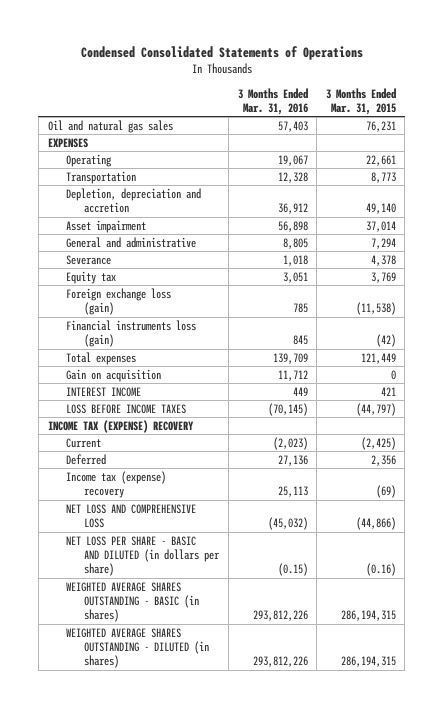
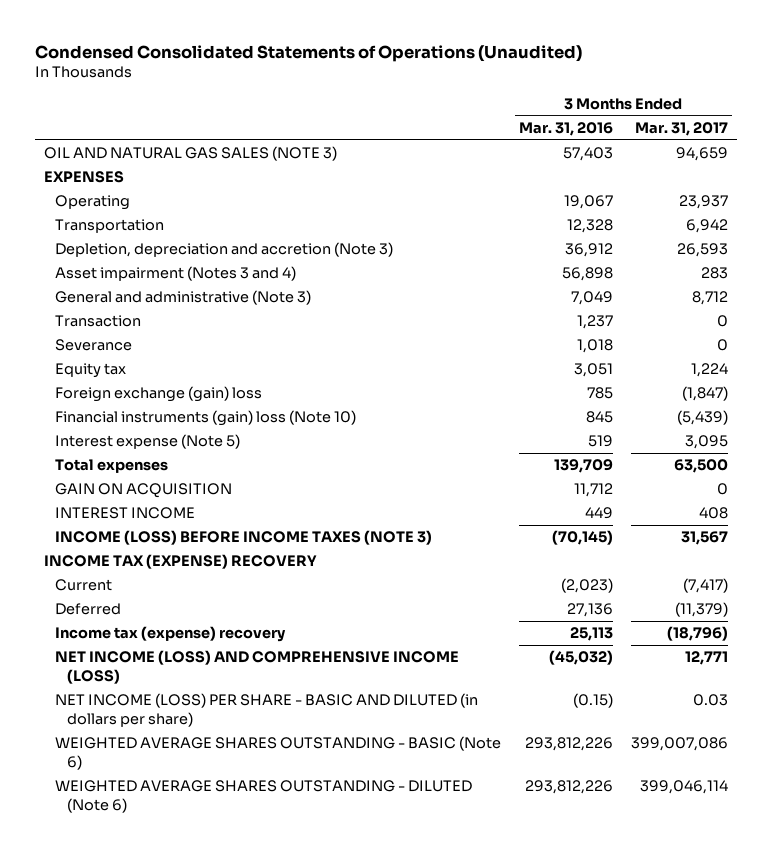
- Condensed Consolidated Statements of Operations
+ Condensed Consolidated Statements of Operations (Unaudited)
- | 3 Months Ended Mar. 31, 2016 | 3 Months Ended Mar. 31, 2015
+ | 3 Months Ended Mar. 31, 2016 | 3 Months Ended Mar. 31, 2017
- Oil and natural gas sales | 57,403 | 76,231
+ OIL AND NATURAL GAS SALES (NOTE 3) | 57,403 | 94,659
- Depletion, depreciation and accretion | 36,912 | 49,140
- Asset impairment | 56,898 | 37,014
- General and administrative | 8,805 | 7,294
+ Depletion, depreciation and accretion (Note 3) | 36,912 | 26,593
+ Asset impairment (Notes 3 and 4) | 56,898 | 283
+ General and administrative (Note 3) | 7,049 | 8,712
+ Transaction | 1,237 | 0
- Foreign exchange loss (gain) | 785 | (11,538)
- Financial instruments loss (gain) | 845 | (42)
+ Foreign exchange (gain) loss | 785 | (1,847)
+ Financial instruments (gain) loss (Note 10) | 845 | (5,439)
+ Interest expense (Note 5) | 519 | 3,095
- Gain on acquisition | 11,712 | 0
+ GAIN ON ACQUISITION | 11,712 | 0
- LOSS BEFORE INCOME TAXES | (70,145) | (44,797)
+ INCOME (LOSS) BEFORE INCOME TAXES (NOTE 3) | (70,145) | 31,567
- NET LOSS AND COMPREHENSIVE LOSS | (45,032) | (44,866)
- NET LOSS PER SHARE - BASIC AND DILUTED (in dollars per share) | (0.15) | (0.16)
- WEIGHTED AVERAGE SHARES OUTSTANDING - BASIC (in shares) | 293,812,226 | 286,194,315
- WEIGHTED AVERAGE SHARES OUTSTANDING - DILUTED (in shares) | 293,812,226 | 286,194,315
+ NET INCOME (LOSS) AND COMPREHENSIVE INCOME (LOSS) | (45,032) | 12,771
+ NET INCOME (LOSS) PER SHARE - BASIC AND DILUTED (in dollars per share) | (0.15) | 0.03
+ WEIGHTED AVERAGE SHARES OUTSTANDING - BASIC (Note 6) | 293,812,226 | 399,007,086
+ WEIGHTED AVERAGE SHARES OUTSTANDING - DILUTED (Note 6) | 293,812,226 | 399,046,114

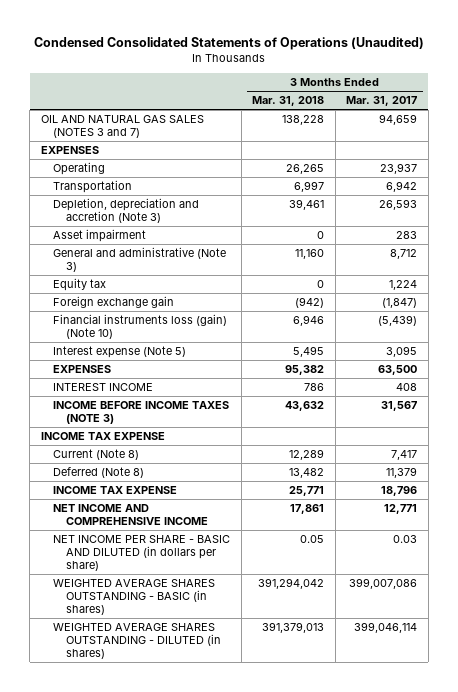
- | 3 Months Ended Mar. 31, 2016 | 3 Months Ended Mar. 31, 2017
+ | 3 Months Ended Mar. 31, 2018 | 3 Months Ended Mar. 31, 2017
- OIL AND NATURAL GAS SALES (NOTE 3) | 57,403 | 94,659
+ OIL AND NATURAL GAS SALES (NOTES 3 and 7) | 138,228 | 94,659
- Asset impairment (Notes 3 and 4) | 56,898 | 283
+ Asset impairment | 0 | 283
- Transaction | 1,237 | 0
- Severance | 1,018 | 0
- Foreign exchange (gain) loss | 785 | (1,847)
- Financial instruments (gain) loss (Note 10) | 845 | (5,439)
+ Foreign exchange gain | (942) | (1,847)
+ Financial instruments loss (gain) (Note 10) | 6,946 | (5,439)
- Total expenses | 139,709 | 63,500
- GAIN ON ACQUISITION | 11,712 | 0
+ EXPENSES | 95,382 | 63,500
- INCOME (LOSS) BEFORE INCOME TAXES (NOTE 3) | (70,145) | 31,567
- INCOME TAX (EXPENSE) RECOVERY
- Current | (2,023) | (7,417)
- Deferred | 27,136 | (11,379)
- Income tax (expense) recovery | 25,113 | (18,796)
- NET INCOME (LOSS) AND COMPREHENSIVE INCOME (LOSS) | (45,032) | 12,771
- NET INCOME (LOSS) PER SHARE - BASIC AND DILUTED (in dollars per share) | (0.15) | 0.03
- WEIGHTED AVERAGE SHARES OUTSTANDING - BASIC (Note 6) | 293,812,226 | 399,007,086
- WEIGHTED AVERAGE SHARES OUTSTANDING - DILUTED (Note 6) | 293,812,226 | 399,046,114
+ INCOME BEFORE INCOME TAXES (NOTE 3) | 43,632 | 31,567
+ INCOME TAX EXPENSE
+ Current (Note 8) | 12,289 | 7,417
+ Deferred (Note 8) | 13,482 | 11,379
+ INCOME TAX EXPENSE | 25,771 | 18,796
+ NET INCOME AND COMPREHENSIVE INCOME | 17,861 | 12,771
+ NET INCOME PER SHARE - BASIC AND DILUTED (in dollars per share) | 0.05 | 0.03
+ WEIGHTED AVERAGE SHARES OUTSTANDING - BASIC (in shares) | 391,294,042 | 399,007,086
+ WEIGHTED AVERAGE SHARES OUTSTANDING - DILUTED (in shares) | 391,379,013 | 399,046,114

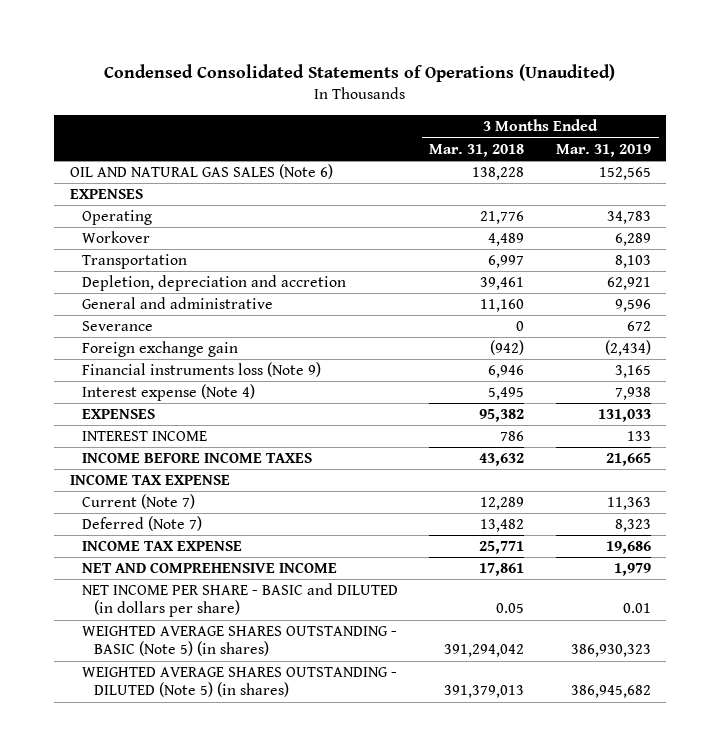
- | 3 Months Ended Mar. 31, 2018 | 3 Months Ended Mar. 31, 2017
+ | 3 Months Ended Mar. 31, 2018 | 3 Months Ended Mar. 31, 2019
- OIL AND NATURAL GAS SALES (NOTES 3 and 7) | 138,228 | 94,659
+ OIL AND NATURAL GAS SALES (Note 6) | 138,228 | 152,565
- Operating | 26,265 | 23,937
+ Operating | 21,776 | 34,783
+ Workover | 4,489 | 6,289
- Depletion, depreciation and accretion (Note 3) | 39,461 | 26,593
- Asset impairment | 0 | 283
- General and administrative (Note 3) | 11,160 | 8,712
- Equity tax | 0 | 1,224
+ Depletion, depreciation and accretion | 39,461 | 62,921
+ General and administrative | 11,160 | 9,596
+ Severance | 0 | 672
- Financial instruments loss (gain) (Note 10) | 6,946 | (5,439)
- Interest expense (Note 5) | 5,495 | 3,095
+ Financial instruments loss (Note 9) | 6,946 | 3,165
+ Interest expense (Note 4) | 5,495 | 7,938
- INCOME BEFORE INCOME TAXES (NOTE 3) | 43,632 | 31,567
+ INCOME BEFORE INCOME TAXES | 43,632 | 21,665
- Current (Note 8) | 12,289 | 7,417
- Deferred (Note 8) | 13,482 | 11,379
+ Current (Note 7) | 12,289 | 11,363
+ Deferred (Note 7) | 13,482 | 8,323
- NET INCOME AND COMPREHENSIVE INCOME | 17,861 | 12,771
- NET INCOME PER SHARE - BASIC AND DILUTED (in dollars per share) | 0.05 | 0.03
- WEIGHTED AVERAGE SHARES OUTSTANDING - BASIC (in shares) | 391,294,042 | 399,007,086
- WEIGHTED AVERAGE SHARES OUTSTANDING - DILUTED (in shares) | 391,379,013 | 399,046,114
+ NET AND COMPREHENSIVE INCOME | 17,861 | 1,979
+ NET INCOME PER SHARE - BASIC and DILUTED (in dollars per share) | 0.05 | 0.01
+ WEIGHTED AVERAGE SHARES OUTSTANDING - BASIC (Note 5) (in shares) | 391,294,042 | 386,930,323
+ WEIGHTED AVERAGE SHARES OUTSTANDING - DILUTED (Note 5) (in shares) | 391,379,013 | 386,945,682

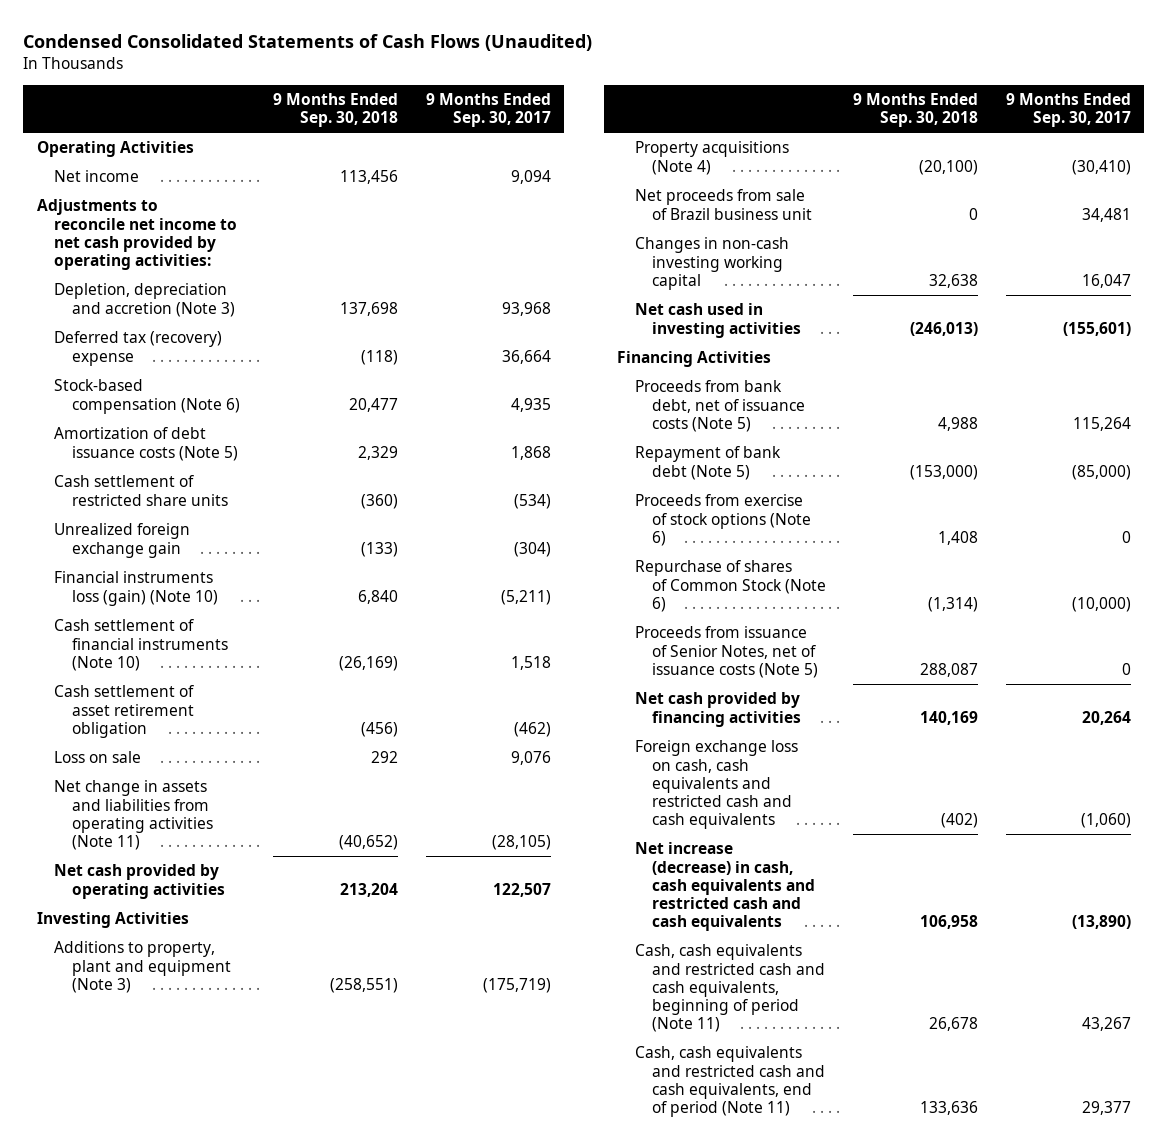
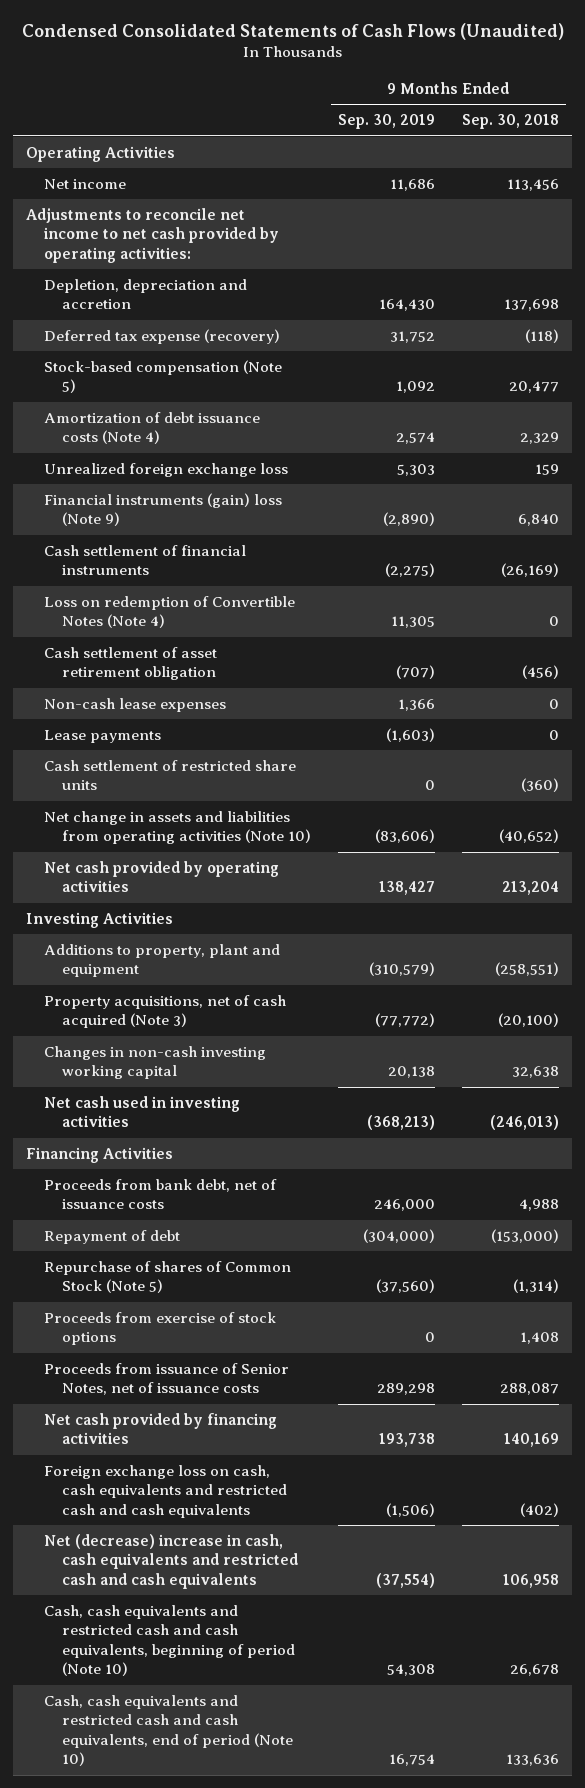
- | 9 Months Ended Sep. 30, 2018 | 9 Months Ended Sep. 30, 2017
+ | 9 Months Ended Sep. 30, 2019 | 9 Months Ended Sep. 30, 2018
- Depletion, depreciation and accretion (Note 3) | 137,698 | 93,968
- Deferred tax (recovery) expense | (118) | 36,664
- Stock-based compensation (Note 6) | 20,477 | 4,935
- Amortization of debt issuance costs (Note 5) | 2,329 | 1,868
- Unrealized foreign exchange gain | (133) | (304)
- Financial instruments loss (gain) (Note 10) | 6,840 | (5,211)
- Cash settlement of financial instruments (Note 10) | (26,169) | 1,518
+ Depletion, depreciation and accretion | 164,430 | 137,698
+ Deferred tax expense (recovery) | 31,752 | (118)
+ Stock-based compensation (Note 5) | 1,092 | 20,477
+ Amortization of debt issuance costs (Note 4) | 2,574 | 2,329
+ Unrealized foreign exchange loss | 5,303 | 159
+ Financial instruments (gain) loss (Note 9) | (2,890) | 6,840
+ Cash settlement of financial instruments | (2,275) | (26,169)
+ Loss on redemption of Convertible Notes (Note 4) | 11,305 | 0
- Loss on sale | 292 | 9,076
- Net change in assets and liabilities from operating activities (Note 11) | (40,652) | (28,105)
+ Non-cash lease expenses | 1,366 | 0
+ Lease payments | (1,603) | 0
moved down: Cash settlement of restricted share units | 0 | (360)
+ Net change in assets and liabilities from operating activities (Note 10) | (83,606) | (40,652)
- Additions to property, plant and equipment (Note 3) | (258,551) | (175,719)
- Property acquisitions (Note 4) | (20,100) | (30,410)
- Net proceeds from sale of Brazil business unit | 0 | 34,481
+ Additions to property, plant and equipment | (310,579) | (258,551)
+ Property acquisitions, net of cash acquired (Note 3) | (77,772) | (20,100)
- Proceeds from bank debt, net of issuance costs (Note 5) | 4,988 | 115,264
- Repayment of bank debt (Note 5) | (153,000) | (85,000)
- Proceeds from exercise of stock options (Note 6) | 1,408 | 0
- Repurchase of shares of Common Stock (Note 6) | (1,314) | (10,000)
- Proceeds from issuance of Senior Notes, net of issuance costs (Note 5) | 288,087 | 0
+ Proceeds from bank debt, net of issuance costs | 246,000 | 4,988
+ Repayment of debt | (304,000) | (153,000)
+ Repurchase of shares of Common Stock (Note 5) | (37,560) | (1,314)
+ Proceeds from exercise of stock options | 0 | 1,408
+ Proceeds from issuance of Senior Notes, net of issuance costs | 289,298 | 288,087
- Net increase (decrease) in cash, cash equivalents and restricted cash and cash equivalents | 106,958 | (13,890)
- Cash, cash equivalents and restricted cash and cash equivalents, beginning of period (Note 11) | 26,678 | 43,267
- Cash, cash equivalents and restricted cash and cash equivalents, end of period (Note 11) | 133,636 | 29,377
+ Net (decrease) increase in cash, cash equivalents and restricted cash and cash equivalents | (37,554) | 106,958
+ Cash, cash equivalents and restricted cash and cash equivalents, beginning of period (Note 10) | 54,308 | 26,678
+ Cash, cash equivalents and restricted cash and cash equivalents, end of period (Note 10) | 16,754 | 133,636

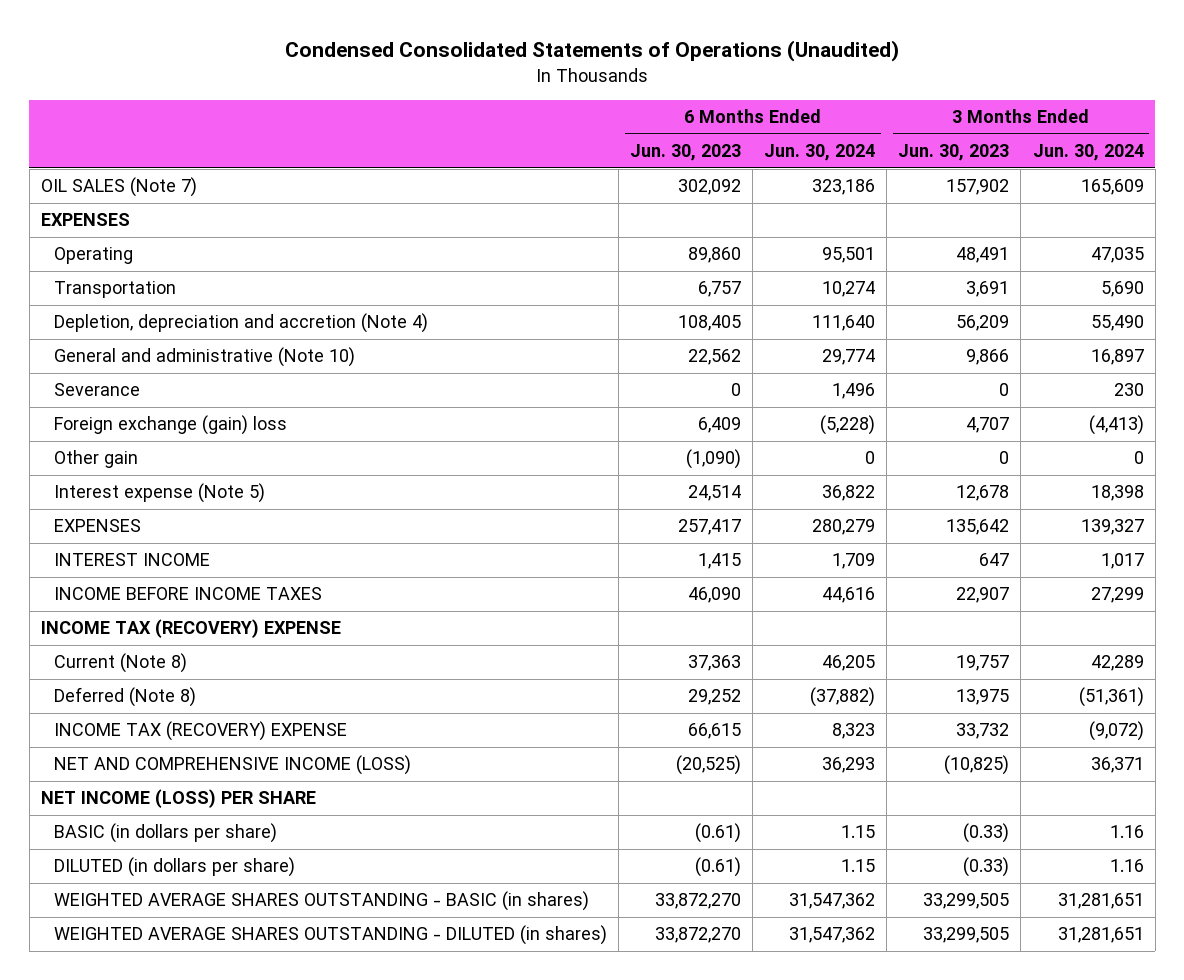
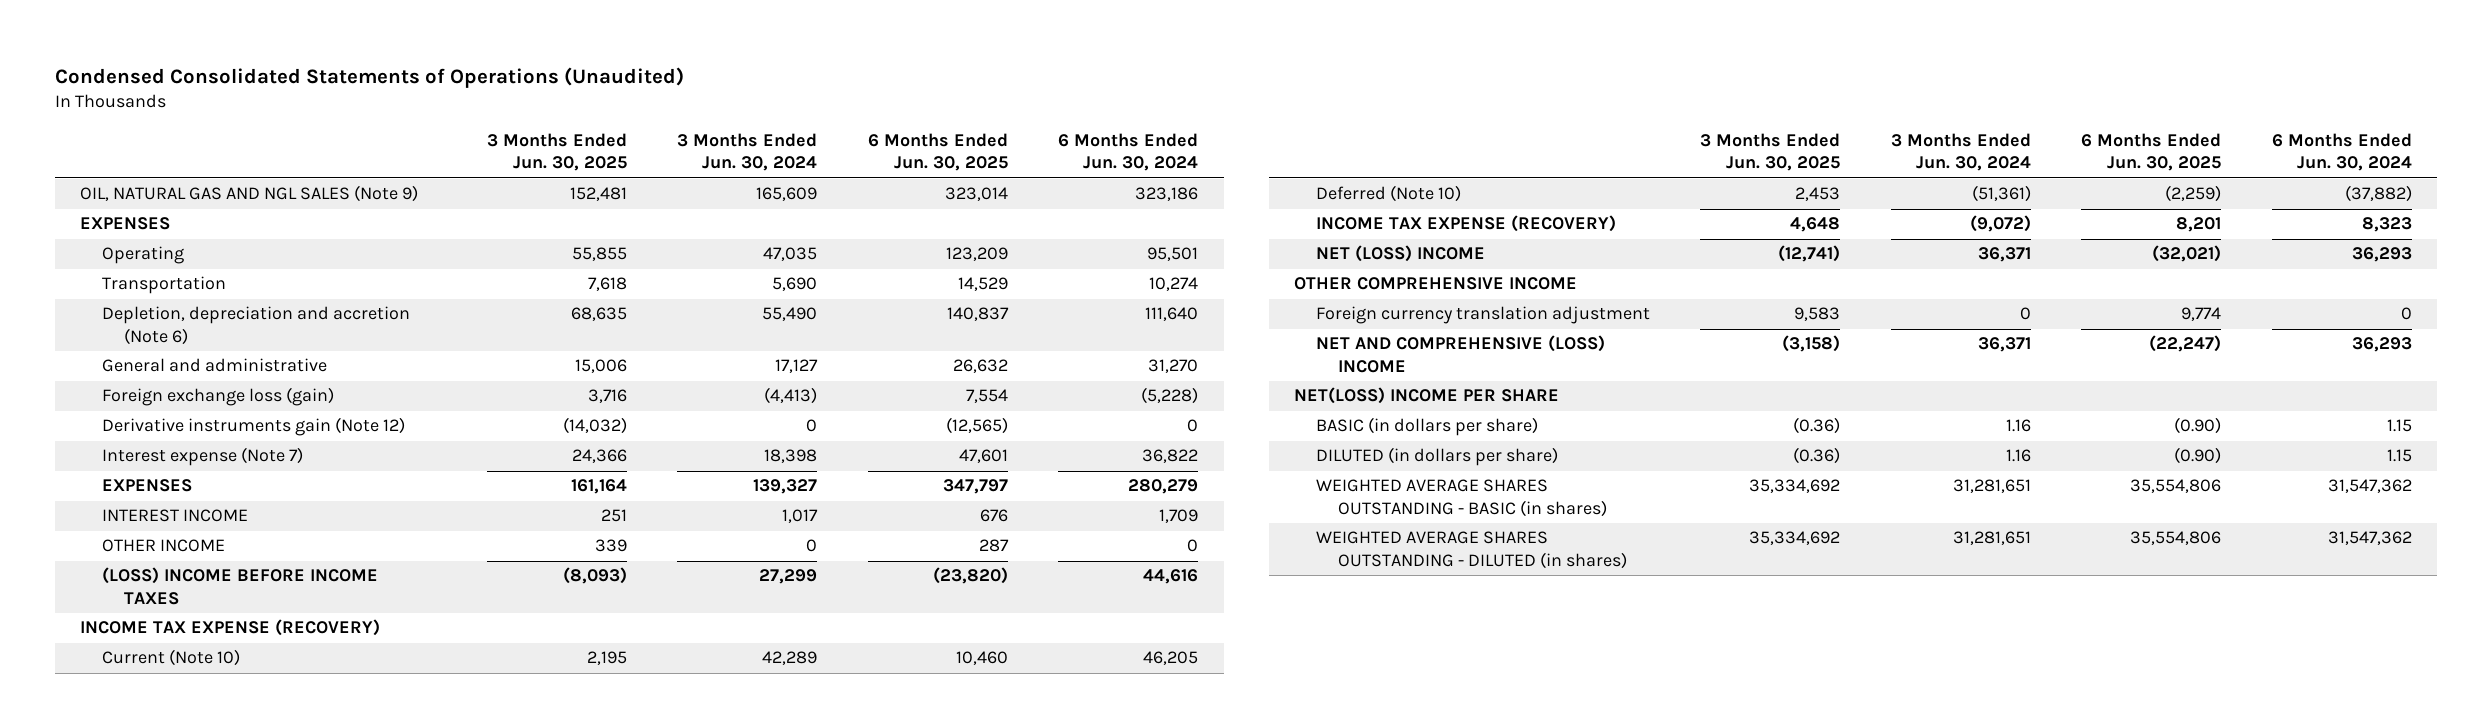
- | 6 Months Ended Jun. 30, 2023 | 6 Months Ended Jun. 30, 2024 | 3 Months Ended Jun. 30, 2023 | 3 Months Ended Jun. 30, 2024
+ | 3 Months Ended Jun. 30, 2025 | 3 Months Ended Jun. 30, 2024 | 6 Months Ended Jun. 30, 2025 | 6 Months Ended Jun. 30, 2024
- OIL SALES (Note 7) | 302,092 | 323,186 | 157,902 | 165,609
+ OIL, NATURAL GAS AND NGL SALES (Note 9) | 152,481 | 165,609 | 323,014 | 323,186
- Depletion, depreciation and accretion (Note 4) | 108,405 | 111,640 | 56,209 | 55,490
- General and administrative (Note 10) | 22,562 | 29,774 | 9,866 | 16,897
- Severance | 0 | 1,496 | 0 | 230
- Foreign exchange (gain) loss | 6,409 | (5,228) | 4,707 | (4,413)
- Other gain | (1,090) | 0 | 0 | 0
- Interest expense (Note 5) | 24,514 | 36,822 | 12,678 | 18,398
+ Depletion, depreciation and accretion (Note 6) | 68,635 | 55,490 | 140,837 | 111,640
+ General and administrative | 15,006 | 17,127 | 26,632 | 31,270
+ Foreign exchange loss (gain) | 3,716 | (4,413) | 7,554 | (5,228)
+ Derivative instruments gain (Note 12) | (14,032) | 0 | (12,565) | 0
+ Interest expense (Note 7) | 24,366 | 18,398 | 47,601 | 36,822
- INCOME BEFORE INCOME TAXES | 46,090 | 44,616 | 22,907 | 27,299
- INCOME TAX (RECOVERY) EXPENSE
- Current (Note 8) | 37,363 | 46,205 | 19,757 | 42,289
- Deferred (Note 8) | 29,252 | (37,882) | 13,975 | (51,361)
- INCOME TAX (RECOVERY) EXPENSE | 66,615 | 8,323 | 33,732 | (9,072)
- NET AND COMPREHENSIVE INCOME (LOSS) | (20,525) | 36,293 | (10,825) | 36,371
- NET INCOME (LOSS) PER SHARE
+ OTHER INCOME | 339 | 0 | 287 | 0
+ (LOSS) INCOME BEFORE INCOME TAXES | (8,093) | 27,299 | (23,820) | 44,616
+ INCOME TAX EXPENSE (RECOVERY)
+ Current (Note 10) | 2,195 | 42,289 | 10,460 | 46,205
+ Deferred (Note 10) | 2,453 | (51,361) | (2,259) | (37,882)
+ INCOME TAX EXPENSE (RECOVERY) | 4,648 | (9,072) | 8,201 | 8,323
+ NET (LOSS) INCOME | (12,741) | 36,371 | (32,021) | 36,293
+ OTHER COMPREHENSIVE INCOME
+ Foreign currency translation adjustment | 9,583 | 0 | 9,774 | 0
+ NET AND COMPREHENSIVE (LOSS) INCOME | (3,158) | 36,371 | (22,247) | 36,293
+ NET(LOSS) INCOME PER SHARE

